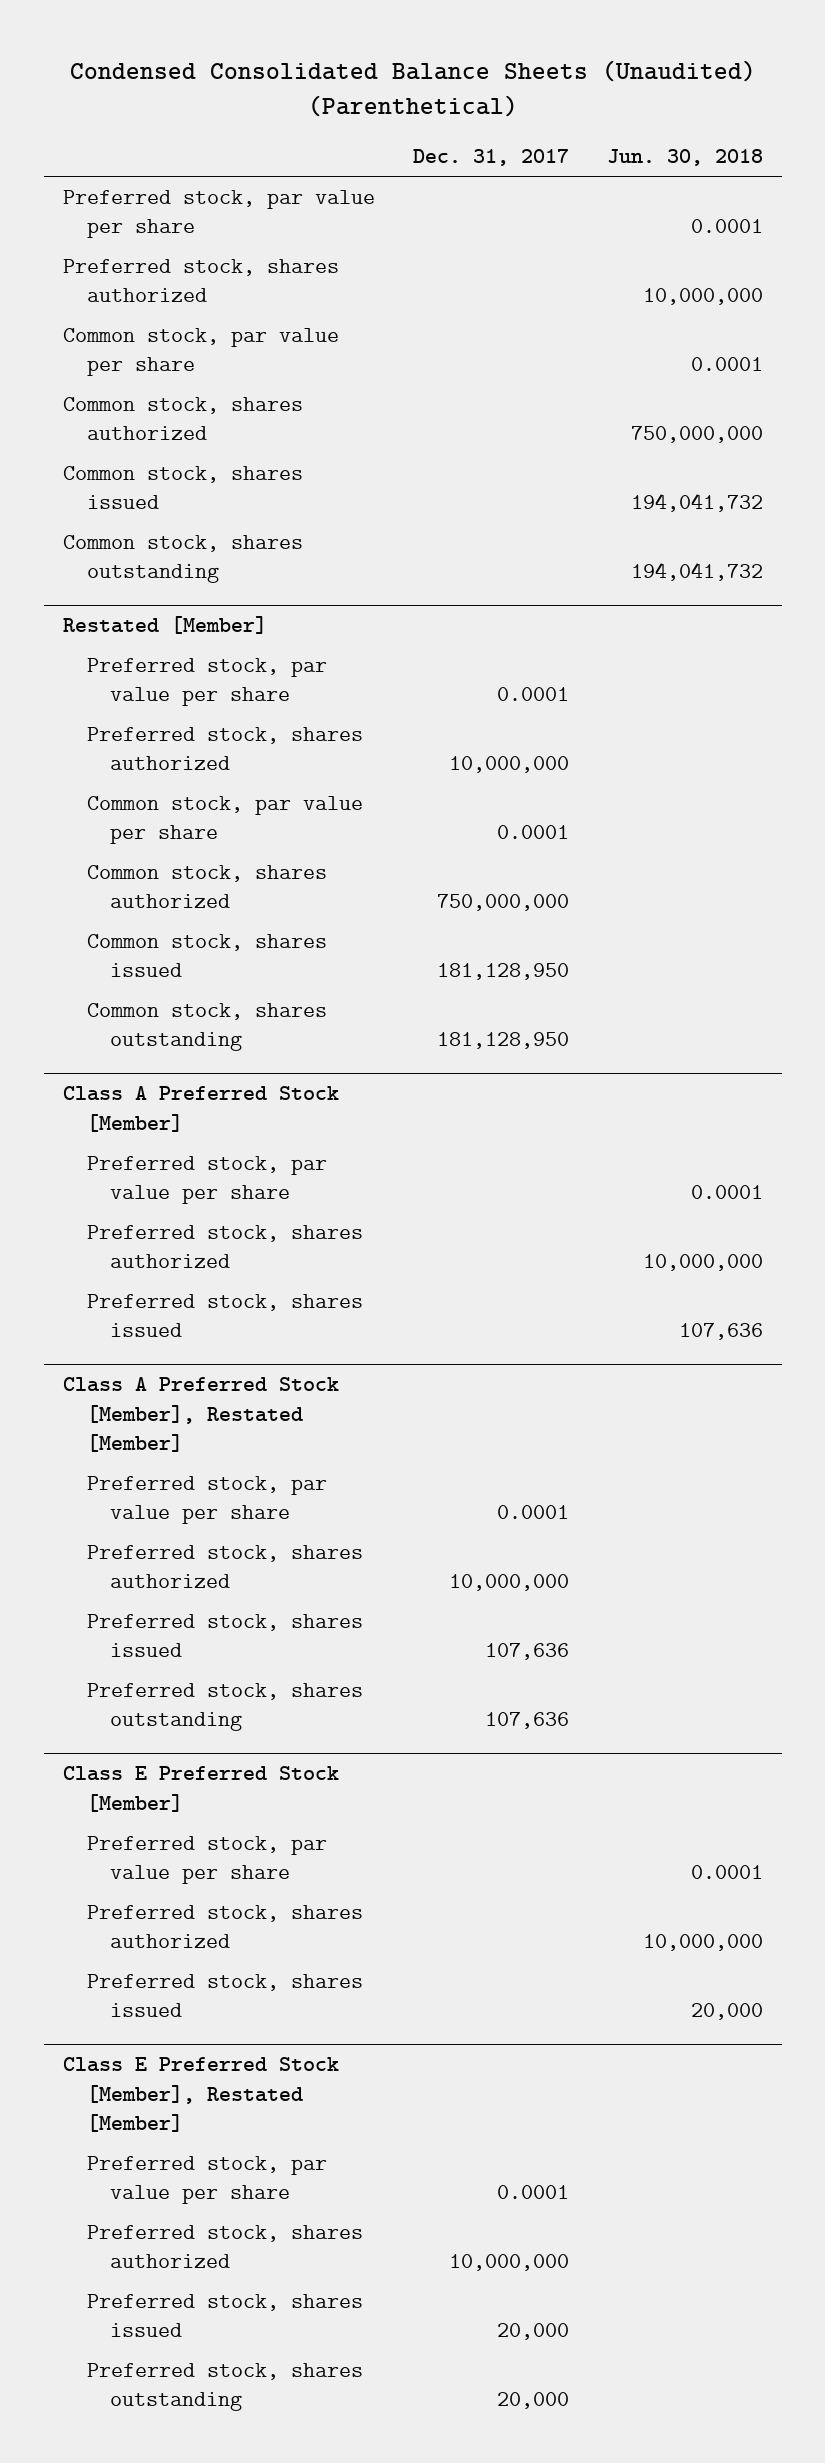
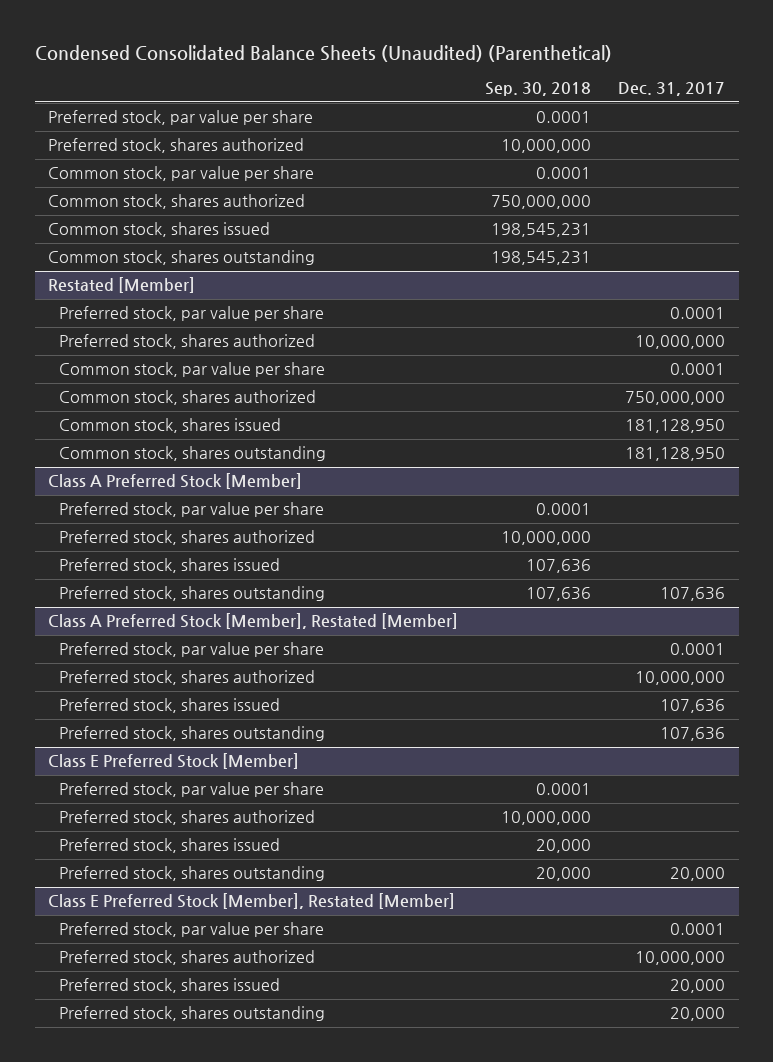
- | Dec. 31, 2017 | Jun. 30, 2018
+ | Sep. 30, 2018 | Dec. 31, 2017
@ Class A Preferred Stock [Member]
+ Preferred stock, shares outstanding | 107,636 | 107,636
@ Class E Preferred Stock [Member]
+ Preferred stock, shares outstanding | 20,000 | 20,000

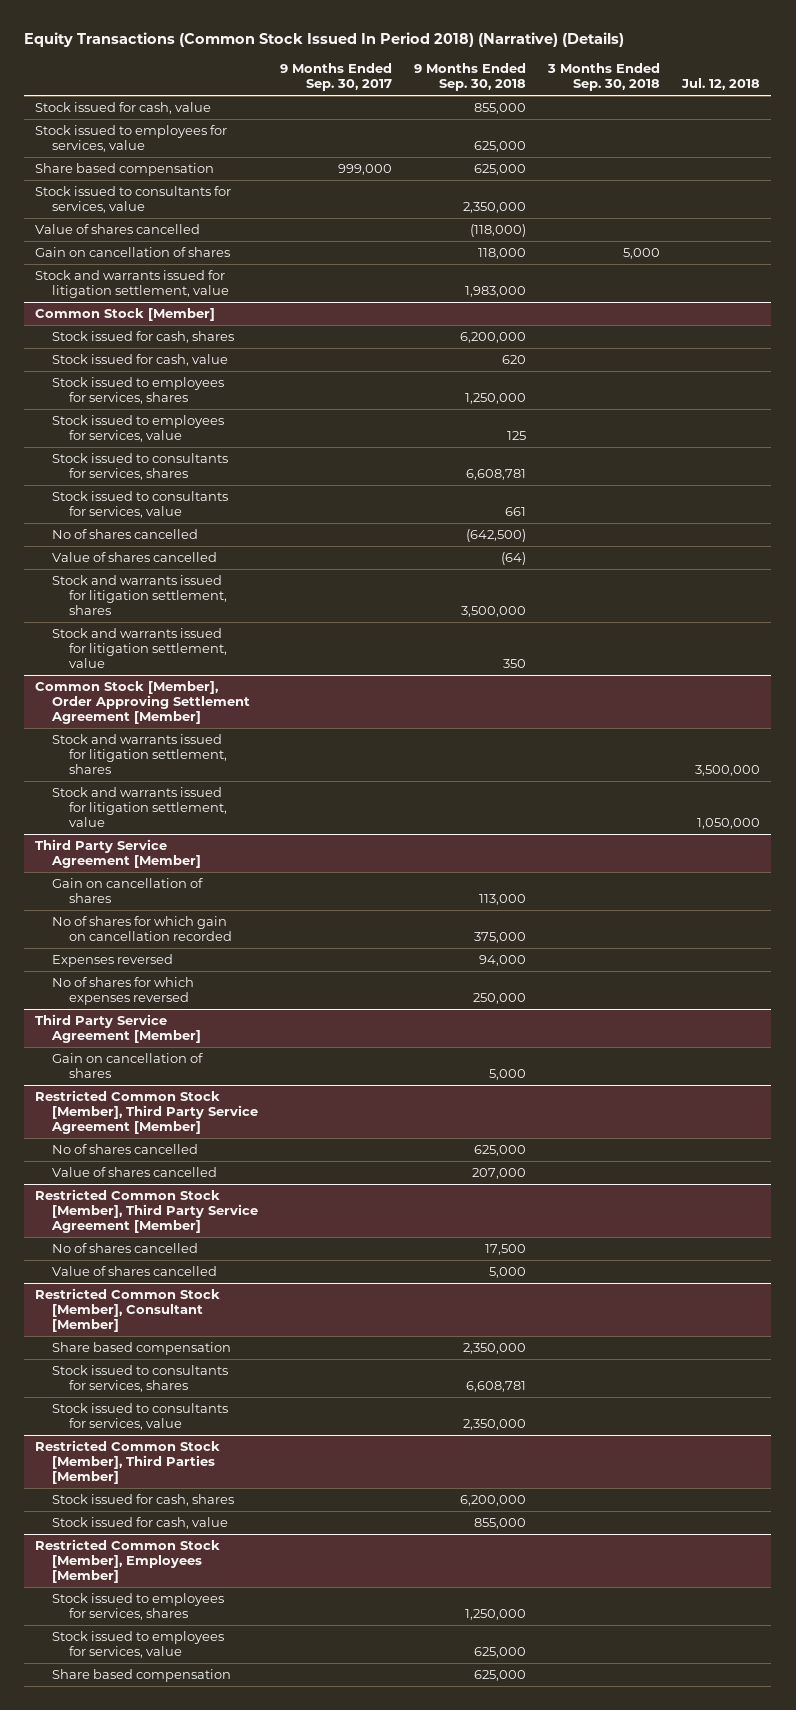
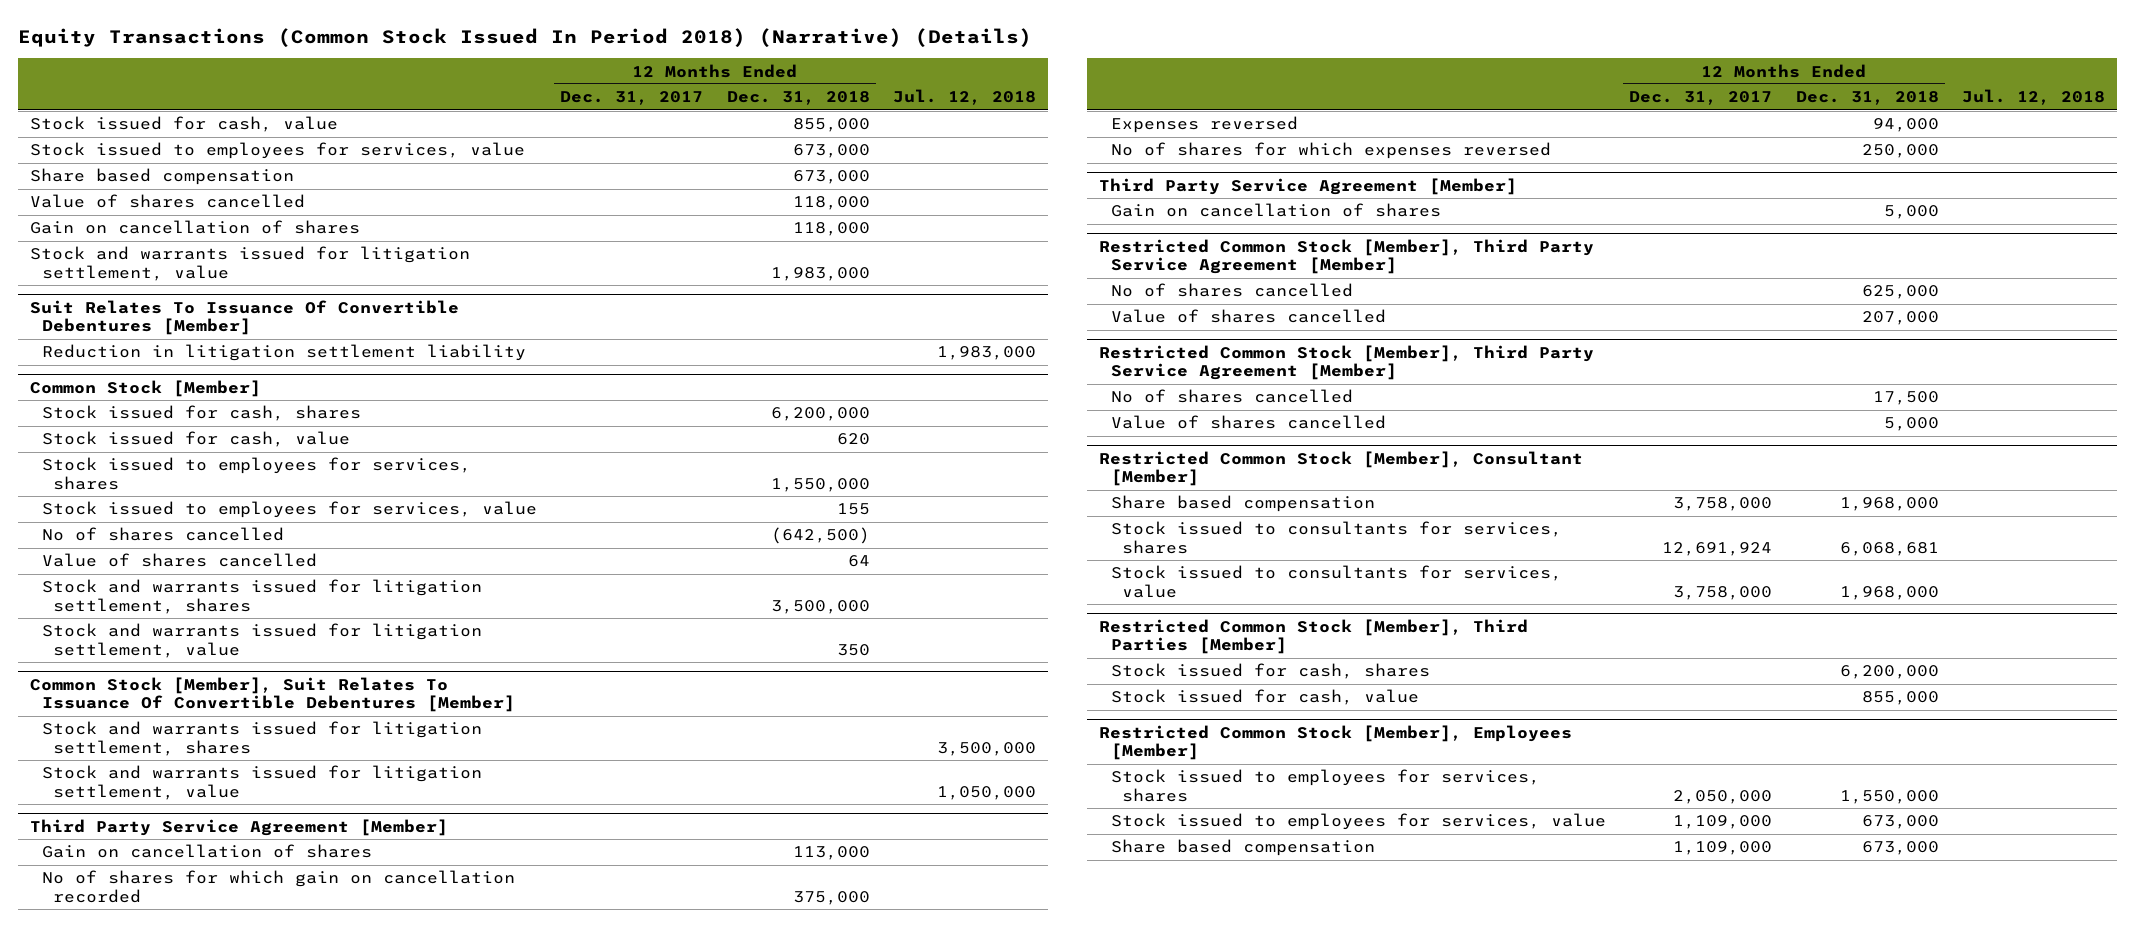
- | 9 Months Ended Sep. 30, 2017 | 9 Months Ended Sep. 30, 2018 | 3 Months Ended Sep. 30, 2018 | Jul. 12, 2018
+ | 12 Months Ended Dec. 31, 2017 | 12 Months Ended Dec. 31, 2018 | Jul. 12, 2018
- Stock issued to consultants for services, value | | 2,350,000 | |
+ Suit Relates To Issuance Of Convertible Debentures [Member]
+ Reduction in litigation settlement liability | | | 1,983,000
@ Common Stock [Member]
- Stock issued to consultants for services, shares | | 6,608,781 | |
- Stock issued to consultants for services, value | | 661 | |
- Common Stock [Member], Order Approving Settlement Agreement [Member]
+ Common Stock [Member], Suit Relates To Issuance Of Convertible Debentures [Member]

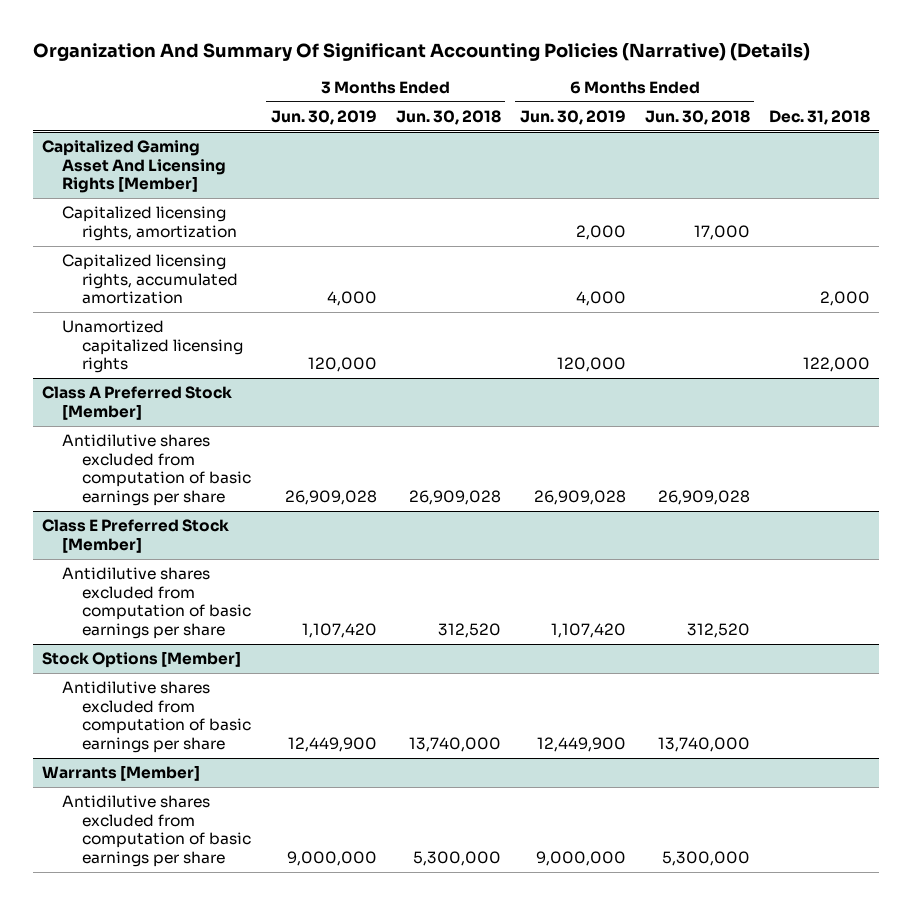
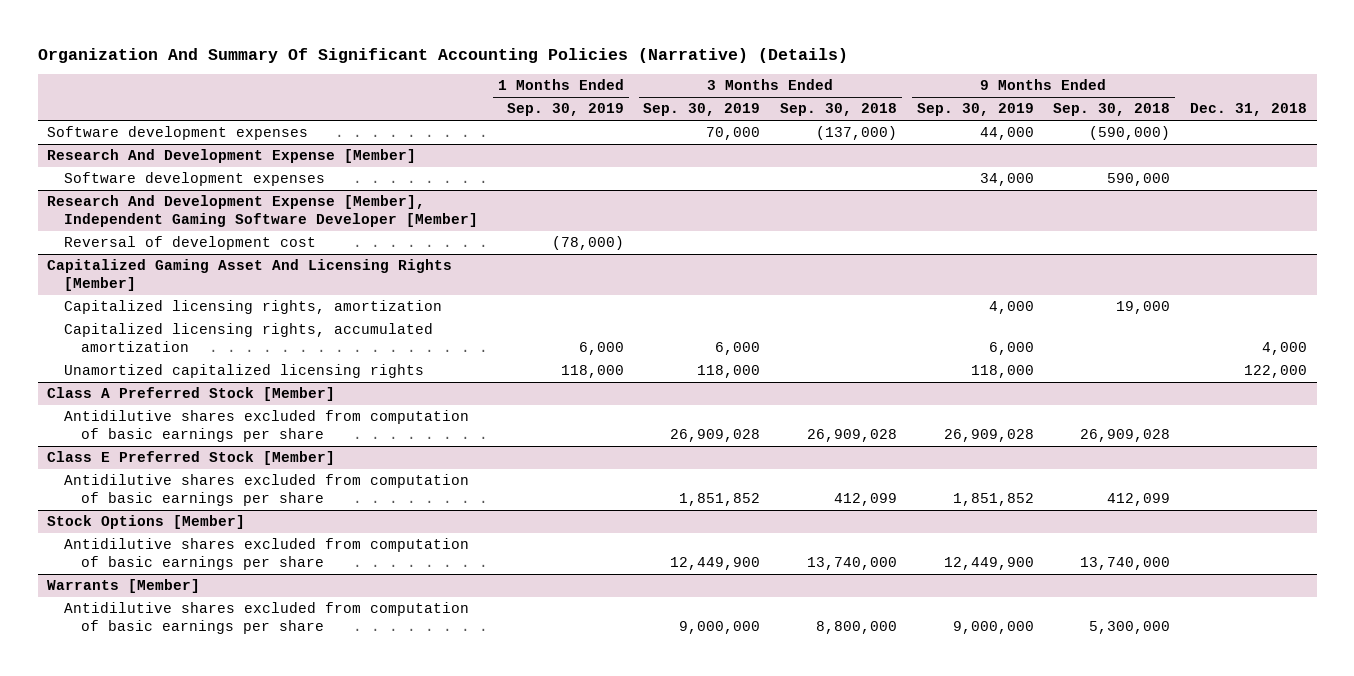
- | 3 Months Ended Jun. 30, 2019 | 3 Months Ended Jun. 30, 2018 | 6 Months Ended Jun. 30, 2019 | 6 Months Ended Jun. 30, 2018 | Dec. 31, 2018
+ | 1 Months Ended Sep. 30, 2019 | 3 Months Ended Sep. 30, 2019 | 3 Months Ended Sep. 30, 2018 | 9 Months Ended Sep. 30, 2019 | 9 Months Ended Sep. 30, 2018 | Dec. 31, 2018
+ Software development expenses | | 70,000 | (137,000) | 44,000 | (590,000) |
+ Research And Development Expense [Member]
+ Software development expenses | | | | 34,000 | 590,000 |
+ Research And Development Expense [Member], Independent Gaming Software Developer [Member]
+ Reversal of development cost | (78,000) | | | | |
@ Capitalized Gaming Asset And Licensing Rights [Member]
- Capitalized licensing rights, accumulated amortization | 4,000 | | 4,000 | | 2,000
+ Capitalized licensing rights, accumulated amortization | 6,000 | 6,000 | | 6,000 | | 4,000

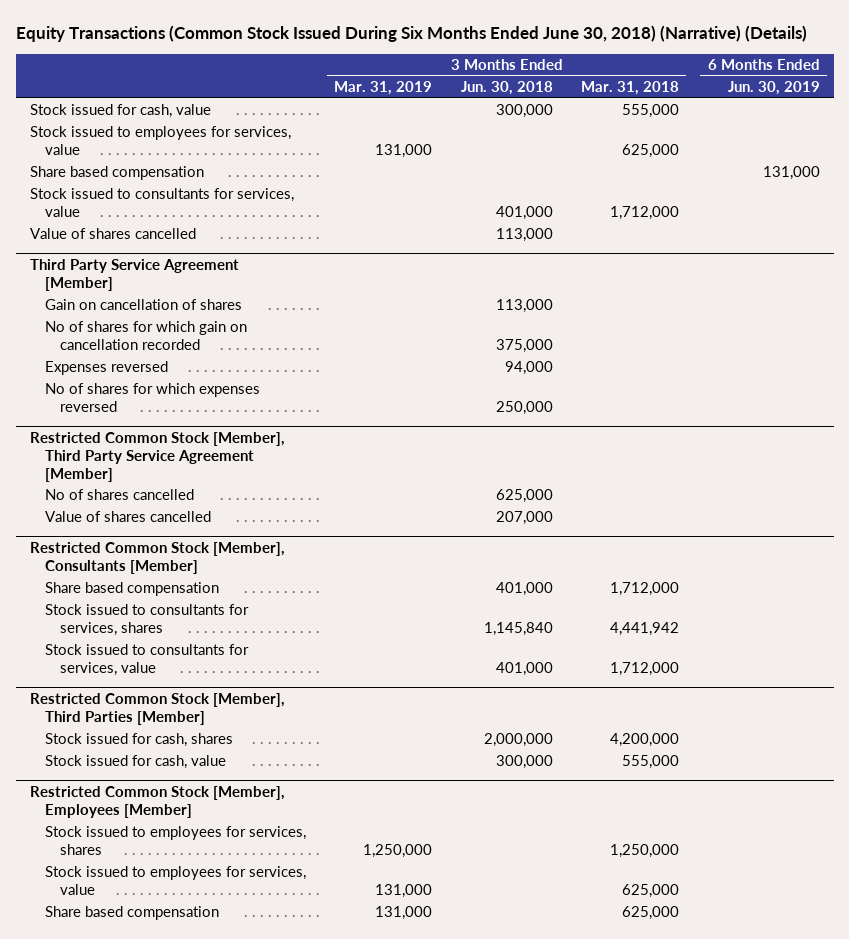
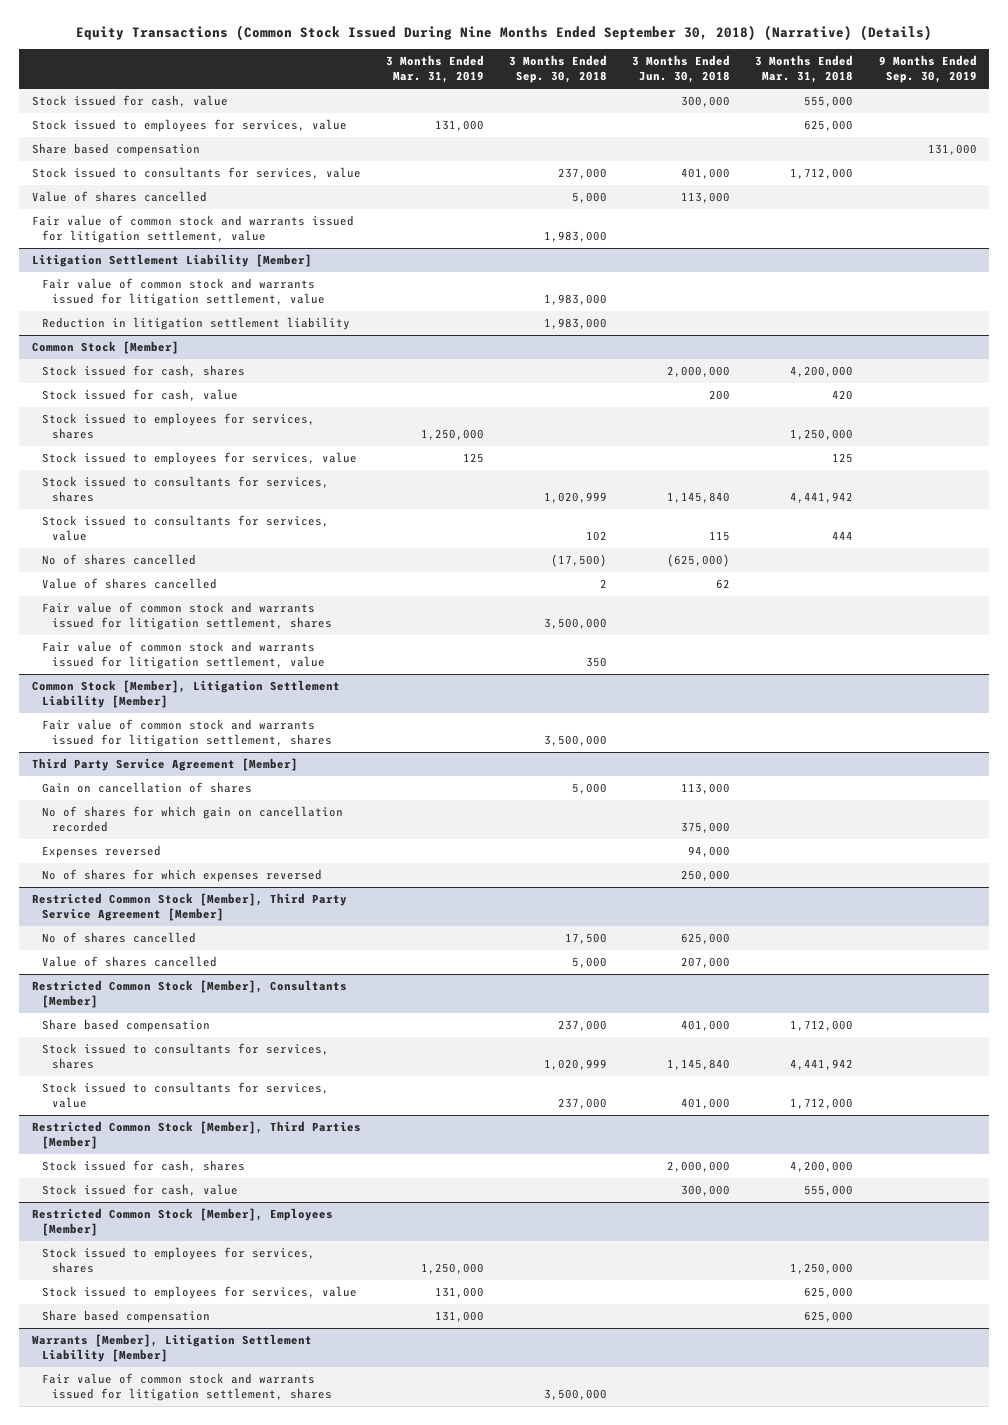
- Equity Transactions (Common Stock Issued During Six Months Ended June 30, 2018) (Narrative) (Details)
+ Equity Transactions (Common Stock Issued During Nine Months Ended September 30, 2018) (Narrative) (Details)
- | 3 Months Ended Mar. 31, 2019 | 3 Months Ended Jun. 30, 2018 | 3 Months Ended Mar. 31, 2018 | 6 Months Ended Jun. 30, 2019
+ | 3 Months Ended Mar. 31, 2019 | 3 Months Ended Sep. 30, 2018 | 3 Months Ended Jun. 30, 2018 | 3 Months Ended Mar. 31, 2018 | 9 Months Ended Sep. 30, 2019
+ Fair value of common stock and warrants issued for litigation settlement, value | | 1,983,000 | | |
+ Litigation Settlement Liability [Member]
+ Fair value of common stock and warrants issued for litigation settlement, value | | 1,983,000 | | |
+ Reduction in litigation settlement liability | | 1,983,000 | | |
+ Common Stock [Member]
+ Stock issued for cash, shares | | | 2,000,000 | 4,200,000 |
+ Stock issued for cash, value | | | 200 | 420 |
+ Stock issued to employees for services, shares | 1,250,000 | | | 1,250,000 |
+ Stock issued to employees for services, value | 125 | | | 125 |
+ Stock issued to consultants for services, shares | | 1,020,999 | 1,145,840 | 4,441,942 |
+ Stock issued to consultants for services, value | | 102 | 115 | 444 |
+ No of shares cancelled | | (17,500) | (625,000) | |
+ Value of shares cancelled | | 2 | 62 | |
+ Fair value of common stock and warrants issued for litigation settlement, shares | | 3,500,000 | | |
+ Fair value of common stock and warrants issued for litigation settlement, value | | 350 | | |
+ Common Stock [Member], Litigation Settlement Liability [Member]
+ Fair value of common stock and warrants issued for litigation settlement, shares | | 3,500,000 | | |
+ Warrants [Member], Litigation Settlement Liability [Member]
+ Fair value of common stock and warrants issued for litigation settlement, shares | | 3,500,000 | | |

